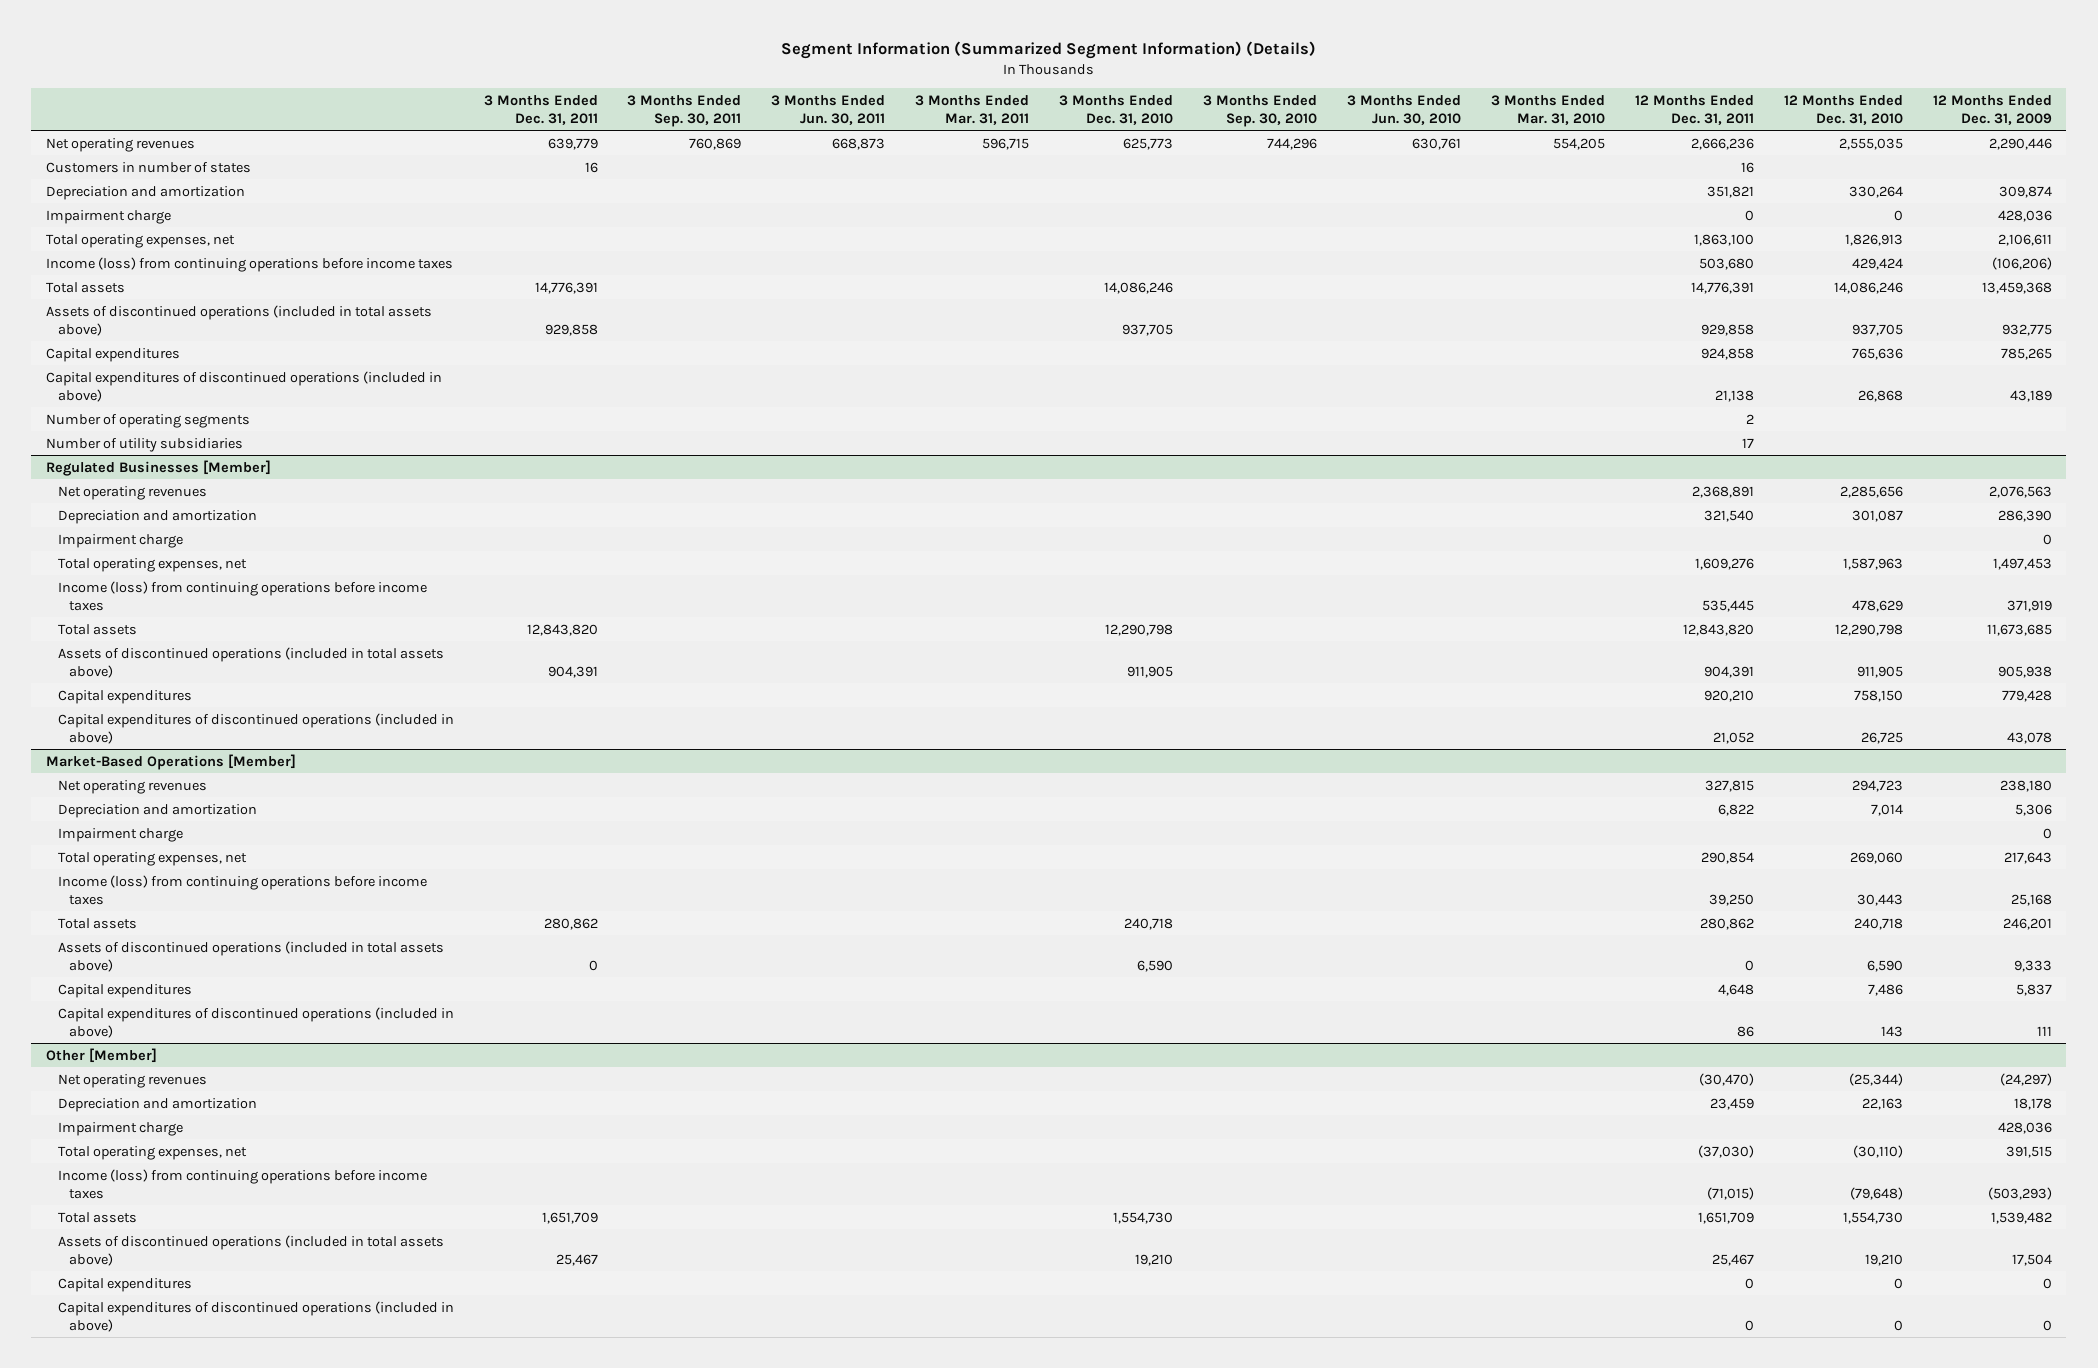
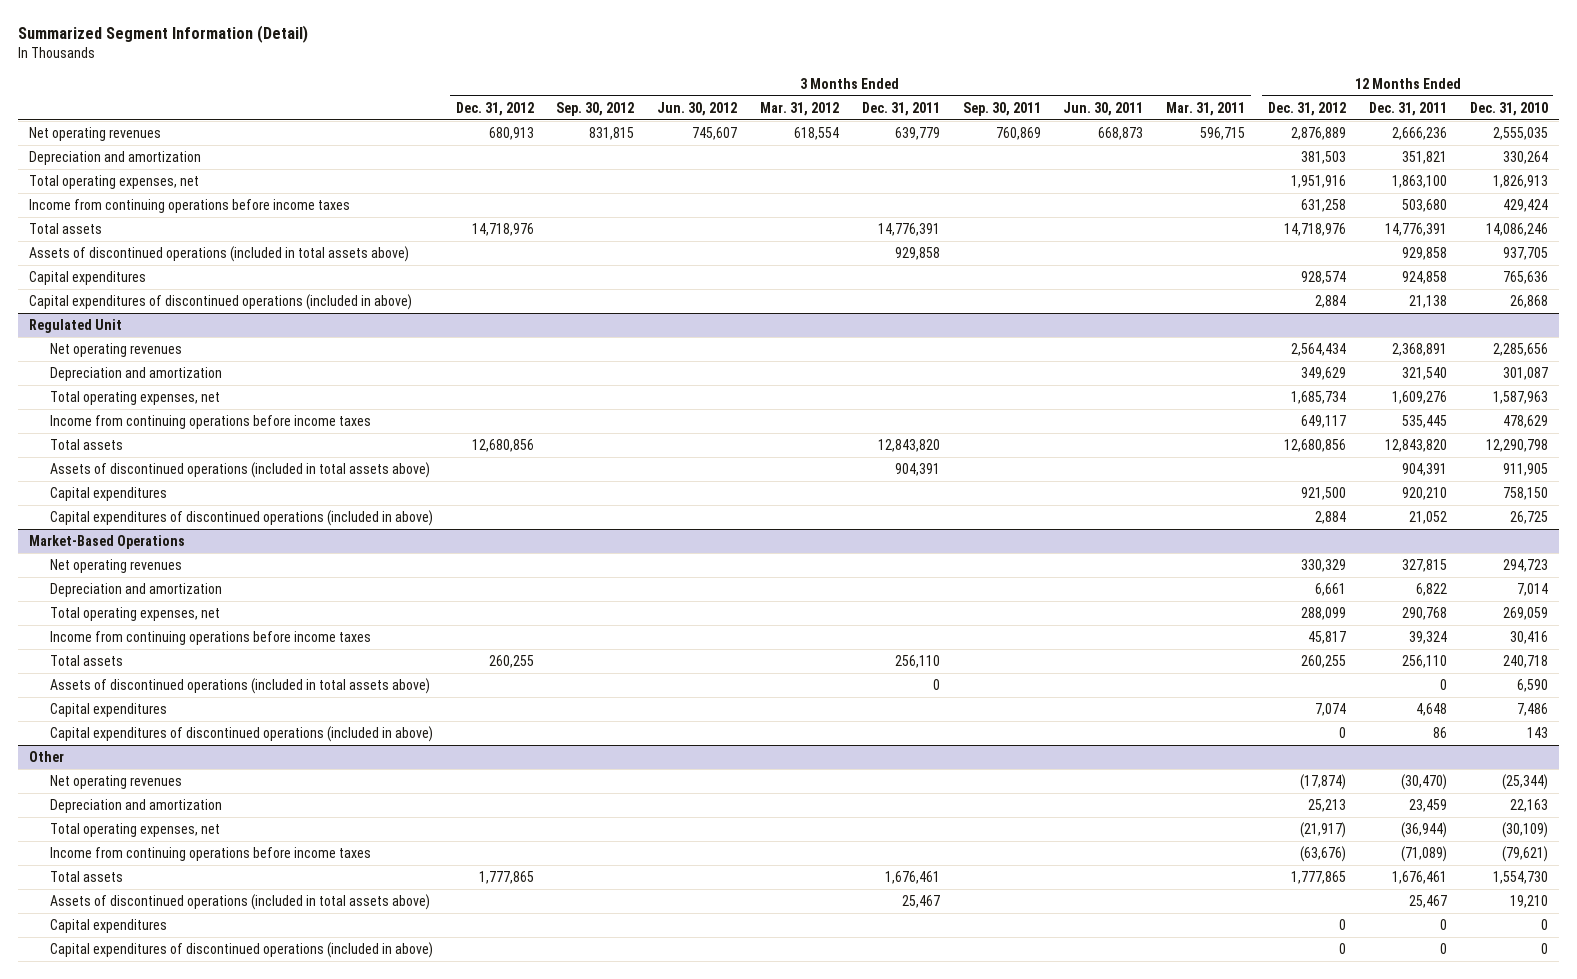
- Segment Information (Summarized Segment Information) (Details)
+ Summarized Segment Information (Detail)
- | 3 Months Ended Dec. 31, 2011 | 3 Months Ended Sep. 30, 2011 | 3 Months Ended Jun. 30, 2011 | 3 Months Ended Mar. 31, 2011 | 3 Months Ended Dec. 31, 2010 | 3 Months Ended Sep. 30, 2010 | 3 Months Ended Jun. 30, 2010 | 3 Months Ended Mar. 31, 2010 | 12 Months Ended Dec. 31, 2011 | 12 Months Ended Dec. 31, 2010 | 12 Months Ended Dec. 31, 2009
+ | 3 Months Ended Dec. 31, 2012 | 3 Months Ended Sep. 30, 2012 | 3 Months Ended Jun. 30, 2012 | 3 Months Ended Mar. 31, 2012 | 3 Months Ended Dec. 31, 2011 | 3 Months Ended Sep. 30, 2011 | 3 Months Ended Jun. 30, 2011 | 3 Months Ended Mar. 31, 2011 | 12 Months Ended Dec. 31, 2012 | 12 Months Ended Dec. 31, 2011 | 12 Months Ended Dec. 31, 2010
- Customers in number of states | 16 | | | | | | | | 16 | |
- Impairment charge | | | | | | | | | 0 | 0 | 428,036
- Income (loss) from continuing operations before income taxes | | | | | | | | | 503,680 | 429,424 | (106,206)
+ Income from continuing operations before income taxes | | | | | | | | | 631,258 | 503,680 | 429,424
- Number of operating segments | | | | | | | | | 2 | |
- Number of utility subsidiaries | | | | | | | | | 17 | |
- Regulated Businesses [Member]
+ Regulated Unit
- Impairment charge | | | | | | | | | | | 0
- Income (loss) from continuing operations before income taxes | | | | | | | | | 535,445 | 478,629 | 371,919
+ Income from continuing operations before income taxes | | | | | | | | | 649,117 | 535,445 | 478,629
- Market-Based Operations [Member]
+ Market-Based Operations
- Impairment charge | | | | | | | | | | | 0
- Total operating expenses, net | | | | | | | | | 290,854 | 269,060 | 217,643
- Income (loss) from continuing operations before income taxes | | | | | | | | | 39,250 | 30,443 | 25,168
- Total assets | 280,862 | | | | 240,718 | | | | 280,862 | 240,718 | 246,201
+ Total operating expenses, net | | | | | | | | | 288,099 | 290,768 | 269,059
+ Income from continuing operations before income taxes | | | | | | | | | 45,817 | 39,324 | 30,416
+ Total assets | 260,255 | | | | 256,110 | | | | 260,255 | 256,110 | 240,718
- Other [Member]
+ Other
- Impairment charge | | | | | | | | | | | 428,036
- Total operating expenses, net | | | | | | | | | (37,030) | (30,110) | 391,515
- Income (loss) from continuing operations before income taxes | | | | | | | | | (71,015) | (79,648) | (503,293)
- Total assets | 1,651,709 | | | | 1,554,730 | | | | 1,651,709 | 1,554,730 | 1,539,482
+ Total operating expenses, net | | | | | | | | | (21,917) | (36,944) | (30,109)
+ Income from continuing operations before income taxes | | | | | | | | | (63,676) | (71,089) | (79,621)
+ Total assets | 1,777,865 | | | | 1,676,461 | | | | 1,777,865 | 1,676,461 | 1,554,730

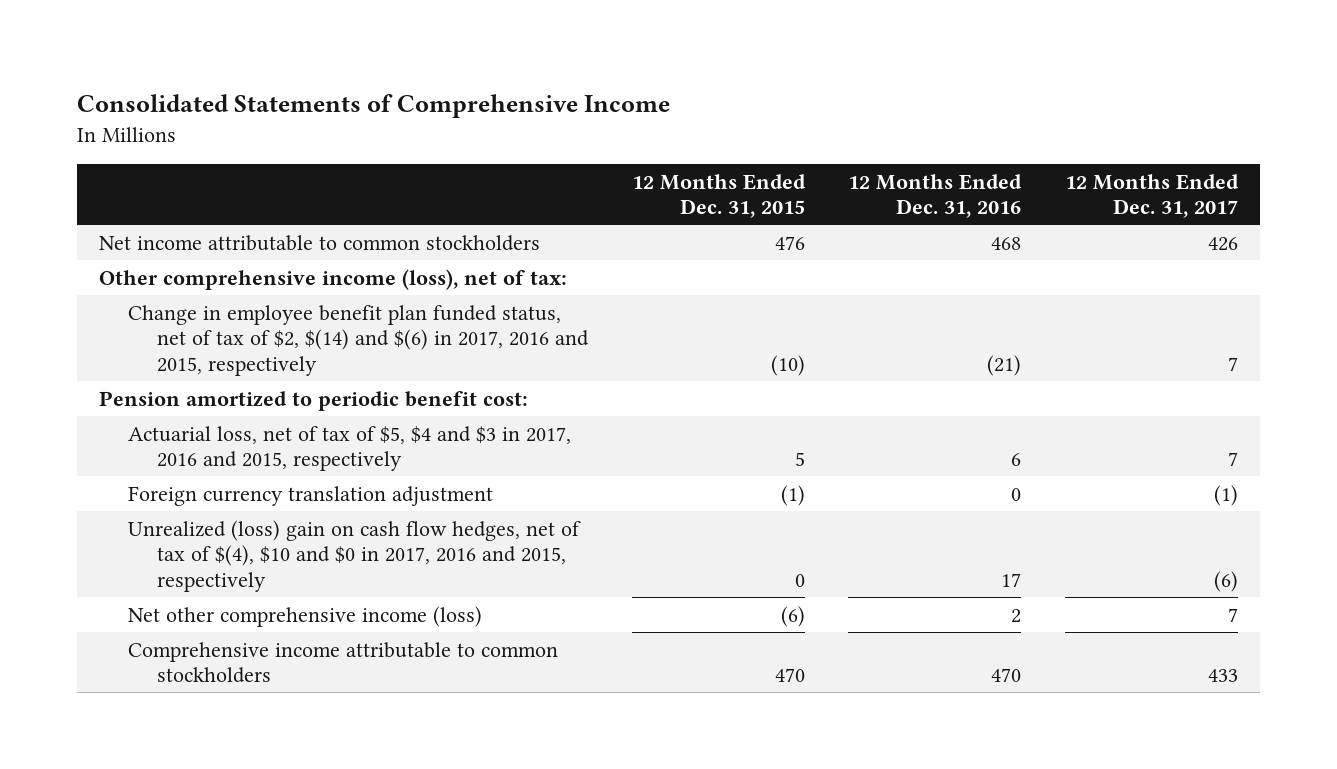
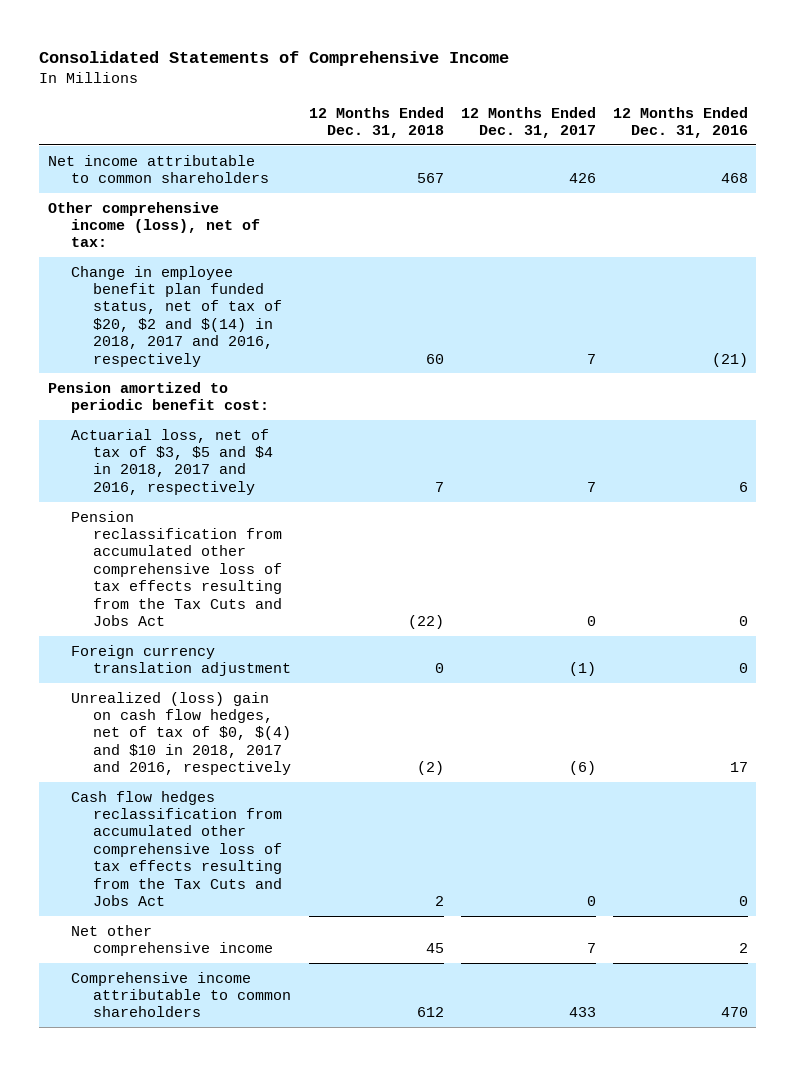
- | 12 Months Ended Dec. 31, 2015 | 12 Months Ended Dec. 31, 2016 | 12 Months Ended Dec. 31, 2017
+ | 12 Months Ended Dec. 31, 2018 | 12 Months Ended Dec. 31, 2017 | 12 Months Ended Dec. 31, 2016
- Net income attributable to common stockholders | 476 | 468 | 426
+ Net income attributable to common shareholders | 567 | 426 | 468
- Change in employee benefit plan funded status, net of tax of $2, $(14) and $(6) in 2017, 2016 and 2015, respectively | (10) | (21) | 7
+ Change in employee benefit plan funded status, net of tax of $20, $2 and $(14) in 2018, 2017 and 2016, respectively | 60 | 7 | (21)
- Actuarial loss, net of tax of $5, $4 and $3 in 2017, 2016 and 2015, respectively | 5 | 6 | 7
+ Actuarial loss, net of tax of $3, $5 and $4 in 2018, 2017 and 2016, respectively | 7 | 7 | 6
+ Pension reclassification from accumulated other comprehensive loss of tax effects resulting from the Tax Cuts and Jobs Act | (22) | 0 | 0
- Unrealized (loss) gain on cash flow hedges, net of tax of $(4), $10 and $0 in 2017, 2016 and 2015, respectively | 0 | 17 | (6)
- Net other comprehensive income (loss) | (6) | 2 | 7
- Comprehensive income attributable to common stockholders | 470 | 470 | 433
+ Unrealized (loss) gain on cash flow hedges, net of tax of $0, $(4) and $10 in 2018, 2017 and 2016, respectively | (2) | (6) | 17
+ Cash flow hedges reclassification from accumulated other comprehensive loss of tax effects resulting from the Tax Cuts and Jobs Act | 2 | 0 | 0
+ Net other comprehensive income | 45 | 7 | 2
+ Comprehensive income attributable to common shareholders | 612 | 433 | 470

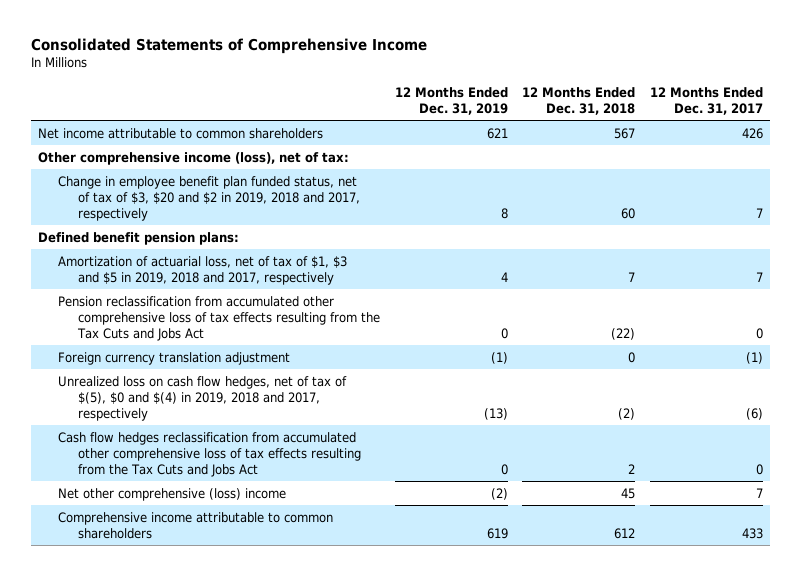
- | 12 Months Ended Dec. 31, 2018 | 12 Months Ended Dec. 31, 2017 | 12 Months Ended Dec. 31, 2016
+ | 12 Months Ended Dec. 31, 2019 | 12 Months Ended Dec. 31, 2018 | 12 Months Ended Dec. 31, 2017
- Change in employee benefit plan funded status, net of tax of $20, $2 and $(14) in 2018, 2017 and 2016, respectively | 60 | 7 | (21)
- Pension amortized to periodic benefit cost:
- Actuarial loss, net of tax of $3, $5 and $4 in 2018, 2017 and 2016, respectively | 7 | 7 | 6
+ Change in employee benefit plan funded status, net of tax of $3, $20 and $2 in 2019, 2018 and 2017, respectively | 8 | 60 | 7
+ Defined benefit pension plans:
+ Amortization of actuarial loss, net of tax of $1, $3 and $5 in 2019, 2018 and 2017, respectively | 4 | 7 | 7
- Unrealized (loss) gain on cash flow hedges, net of tax of $0, $(4) and $10 in 2018, 2017 and 2016, respectively | (2) | (6) | 17
+ Unrealized loss on cash flow hedges, net of tax of $(5), $0 and $(4) in 2019, 2018 and 2017, respectively | (13) | (2) | (6)
- Net other comprehensive income | 45 | 7 | 2
+ Net other comprehensive (loss) income | (2) | 45 | 7

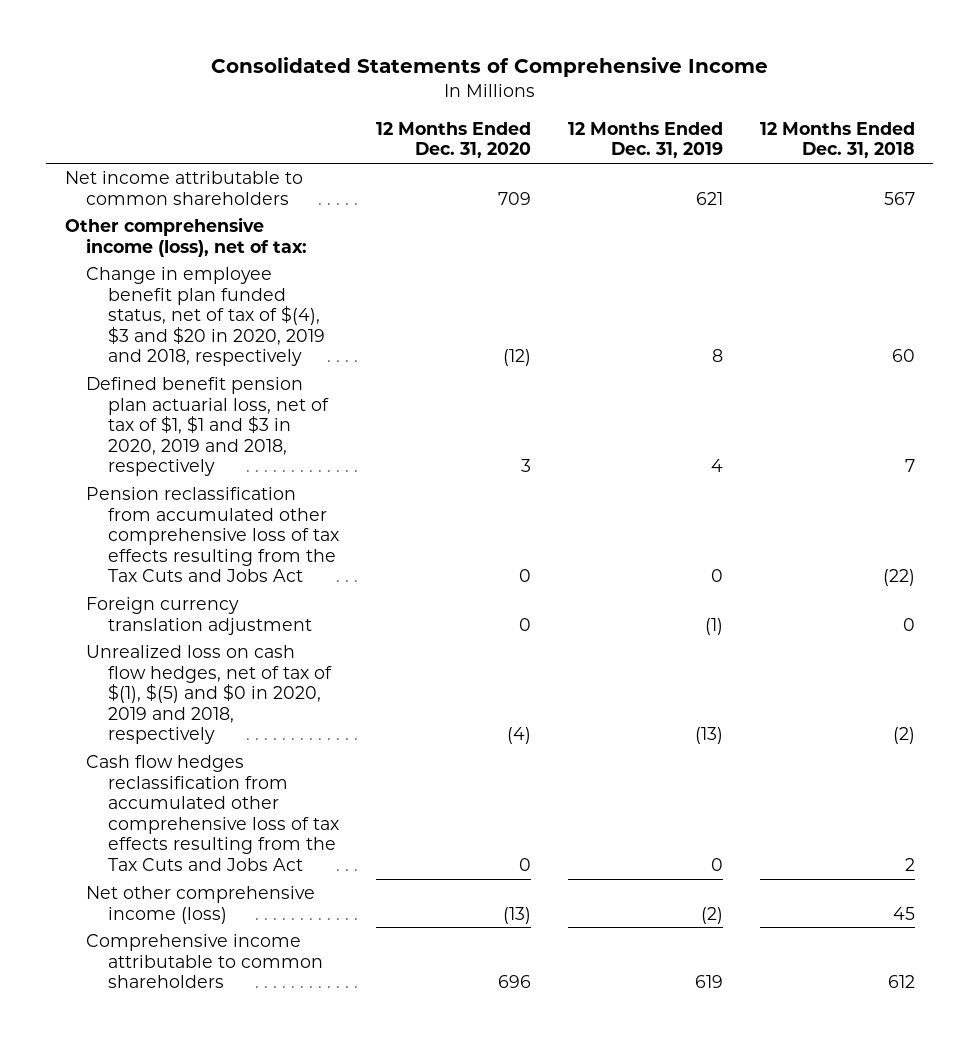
- | 12 Months Ended Dec. 31, 2019 | 12 Months Ended Dec. 31, 2018 | 12 Months Ended Dec. 31, 2017
+ | 12 Months Ended Dec. 31, 2020 | 12 Months Ended Dec. 31, 2019 | 12 Months Ended Dec. 31, 2018
- Change in employee benefit plan funded status, net of tax of $3, $20 and $2 in 2019, 2018 and 2017, respectively | 8 | 60 | 7
- Defined benefit pension plans:
- Amortization of actuarial loss, net of tax of $1, $3 and $5 in 2019, 2018 and 2017, respectively | 4 | 7 | 7
+ Change in employee benefit plan funded status, net of tax of $(4), $3 and $20 in 2020, 2019 and 2018, respectively | (12) | 8 | 60
+ Defined benefit pension plan actuarial loss, net of tax of $1, $1 and $3 in 2020, 2019 and 2018, respectively | 3 | 4 | 7
- Unrealized loss on cash flow hedges, net of tax of $(5), $0 and $(4) in 2019, 2018 and 2017, respectively | (13) | (2) | (6)
+ Unrealized loss on cash flow hedges, net of tax of $(1), $(5) and $0 in 2020, 2019 and 2018, respectively | (4) | (13) | (2)
- Net other comprehensive (loss) income | (2) | 45 | 7
+ Net other comprehensive income (loss) | (13) | (2) | 45

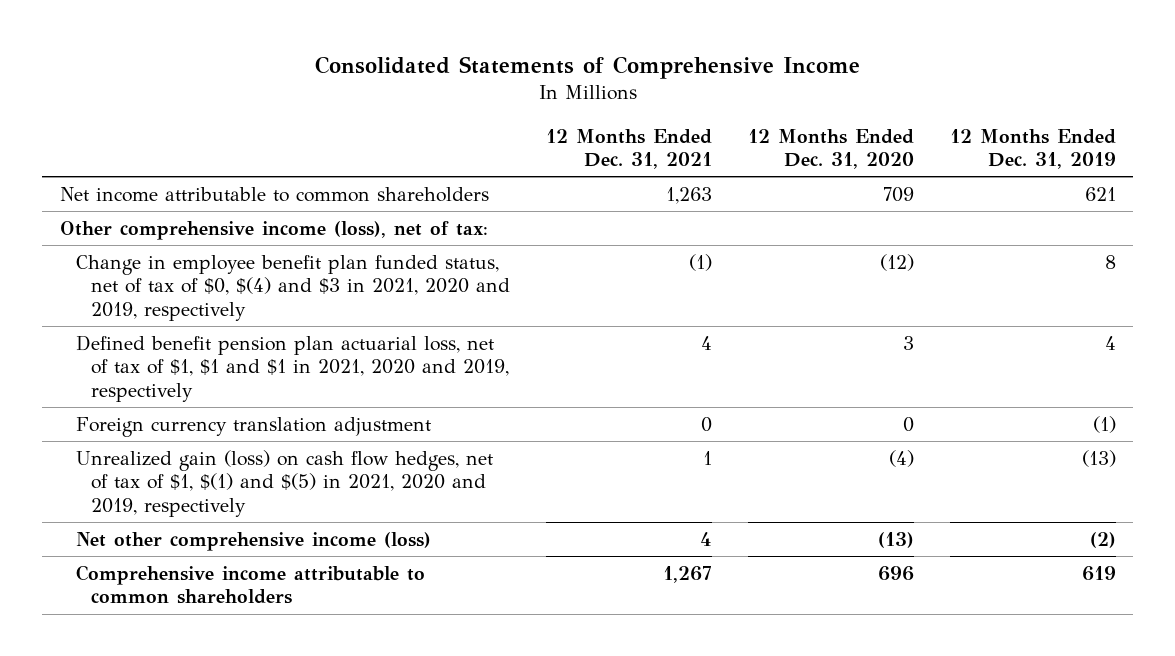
- | 12 Months Ended Dec. 31, 2020 | 12 Months Ended Dec. 31, 2019 | 12 Months Ended Dec. 31, 2018
+ | 12 Months Ended Dec. 31, 2021 | 12 Months Ended Dec. 31, 2020 | 12 Months Ended Dec. 31, 2019
- Change in employee benefit plan funded status, net of tax of $(4), $3 and $20 in 2020, 2019 and 2018, respectively | (12) | 8 | 60
- Defined benefit pension plan actuarial loss, net of tax of $1, $1 and $3 in 2020, 2019 and 2018, respectively | 3 | 4 | 7
- Pension reclassification from accumulated other comprehensive loss of tax effects resulting from the Tax Cuts and Jobs Act | 0 | 0 | (22)
+ Change in employee benefit plan funded status, net of tax of $0, $(4) and $3 in 2021, 2020 and 2019, respectively | (1) | (12) | 8
+ Defined benefit pension plan actuarial loss, net of tax of $1, $1 and $1 in 2021, 2020 and 2019, respectively | 4 | 3 | 4
- Unrealized loss on cash flow hedges, net of tax of $(1), $(5) and $0 in 2020, 2019 and 2018, respectively | (4) | (13) | (2)
- Cash flow hedges reclassification from accumulated other comprehensive loss of tax effects resulting from the Tax Cuts and Jobs Act | 0 | 0 | 2
+ Unrealized gain (loss) on cash flow hedges, net of tax of $1, $(1) and $(5) in 2021, 2020 and 2019, respectively | 1 | (4) | (13)

